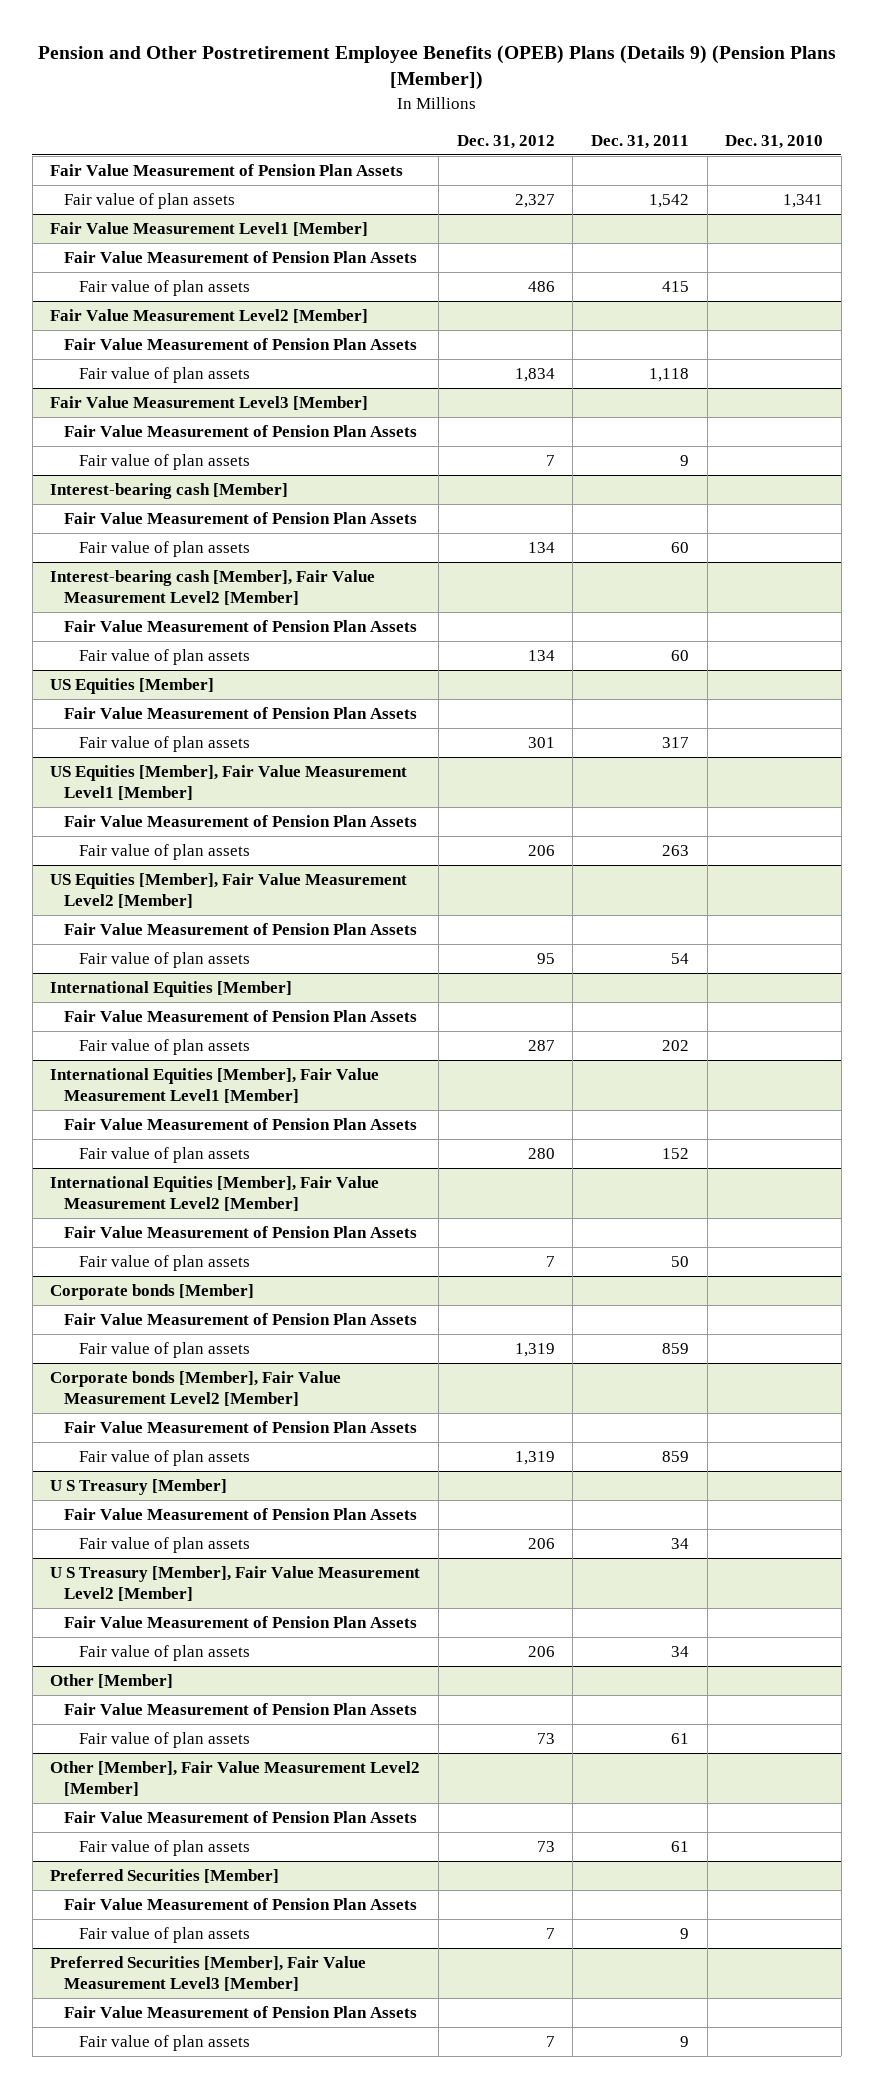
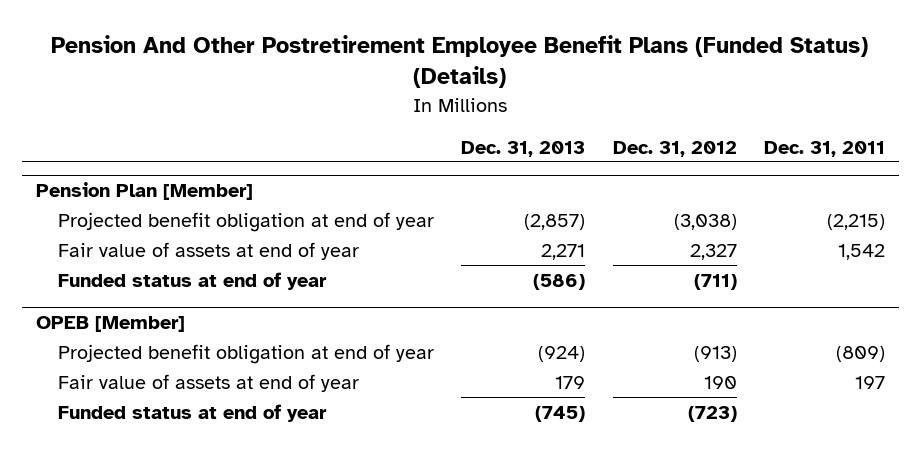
- Pension and Other Postretirement Employee Benefits (OPEB) Plans (Details 9) (Pension Plans [Member])
+ Pension And Other Postretirement Employee Benefit Plans (Funded Status) (Details)
- | Dec. 31, 2012 | Dec. 31, 2011 | Dec. 31, 2010
+ | Dec. 31, 2013 | Dec. 31, 2012 | Dec. 31, 2011
- Fair Value Measurement of Pension Plan Assets
- Fair value of plan assets | 2,327 | 1,542 | 1,341
- Fair Value Measurement Level1 [Member]
- Fair Value Measurement of Pension Plan Assets
- Fair value of plan assets | 486 | 415 |
- Fair Value Measurement Level2 [Member]
- Fair Value Measurement of Pension Plan Assets
- Fair value of plan assets | 1,834 | 1,118 |
- Fair Value Measurement Level3 [Member]
- Fair Value Measurement of Pension Plan Assets
- Fair value of plan assets | 7 | 9 |
- Interest-bearing cash [Member]
- Fair Value Measurement of Pension Plan Assets
- Fair value of plan assets | 134 | 60 |
- Interest-bearing cash [Member], Fair Value Measurement Level2 [Member]
- Fair Value Measurement of Pension Plan Assets
- Fair value of plan assets | 134 | 60 |
- US Equities [Member]
- Fair Value Measurement of Pension Plan Assets
- Fair value of plan assets | 301 | 317 |
- US Equities [Member], Fair Value Measurement Level1 [Member]
- Fair Value Measurement of Pension Plan Assets
- Fair value of plan assets | 206 | 263 |
- US Equities [Member], Fair Value Measurement Level2 [Member]
- Fair Value Measurement of Pension Plan Assets
- Fair value of plan assets | 95 | 54 |
- International Equities [Member]
- Fair Value Measurement of Pension Plan Assets
- Fair value of plan assets | 287 | 202 |
- International Equities [Member], Fair Value Measurement Level1 [Member]
- Fair Value Measurement of Pension Plan Assets
- Fair value of plan assets | 280 | 152 |
- International Equities [Member], Fair Value Measurement Level2 [Member]
- Fair Value Measurement of Pension Plan Assets
- Fair value of plan assets | 7 | 50 |
- Corporate bonds [Member]
- Fair Value Measurement of Pension Plan Assets
- Fair value of plan assets | 1,319 | 859 |
- Corporate bonds [Member], Fair Value Measurement Level2 [Member]
- Fair Value Measurement of Pension Plan Assets
- Fair value of plan assets | 1,319 | 859 |
- U S Treasury [Member]
- Fair Value Measurement of Pension Plan Assets
- Fair value of plan assets | 206 | 34 |
- U S Treasury [Member], Fair Value Measurement Level2 [Member]
- Fair Value Measurement of Pension Plan Assets
- Fair value of plan assets | 206 | 34 |
- Other [Member]
- Fair Value Measurement of Pension Plan Assets
- Fair value of plan assets | 73 | 61 |
- Other [Member], Fair Value Measurement Level2 [Member]
- Fair Value Measurement of Pension Plan Assets
- Fair value of plan assets | 73 | 61 |
- Preferred Securities [Member]
- Fair Value Measurement of Pension Plan Assets
- Fair value of plan assets | 7 | 9 |
- Preferred Securities [Member], Fair Value Measurement Level3 [Member]
- Fair Value Measurement of Pension Plan Assets
- Fair value of plan assets | 7 | 9 |
+ Pension Plan [Member]
+ Projected benefit obligation at end of year | (2,857) | (3,038) | (2,215)
+ Fair value of assets at end of year | 2,271 | 2,327 | 1,542
+ Funded status at end of year | (586) | (711) |
+ OPEB [Member]
+ Projected benefit obligation at end of year | (924) | (913) | (809)
+ Fair value of assets at end of year | 179 | 190 | 197
+ Funded status at end of year | (745) | (723) |

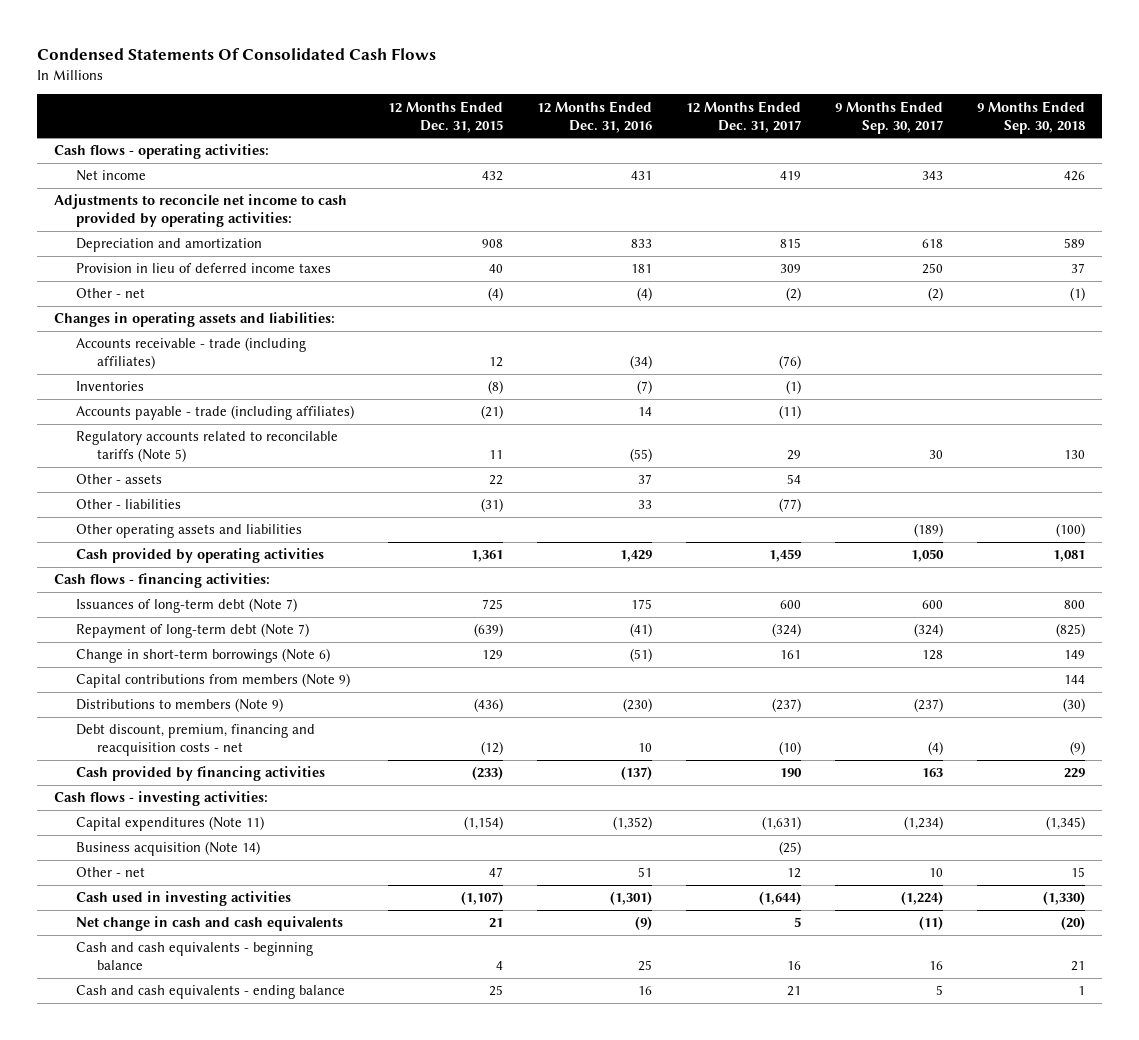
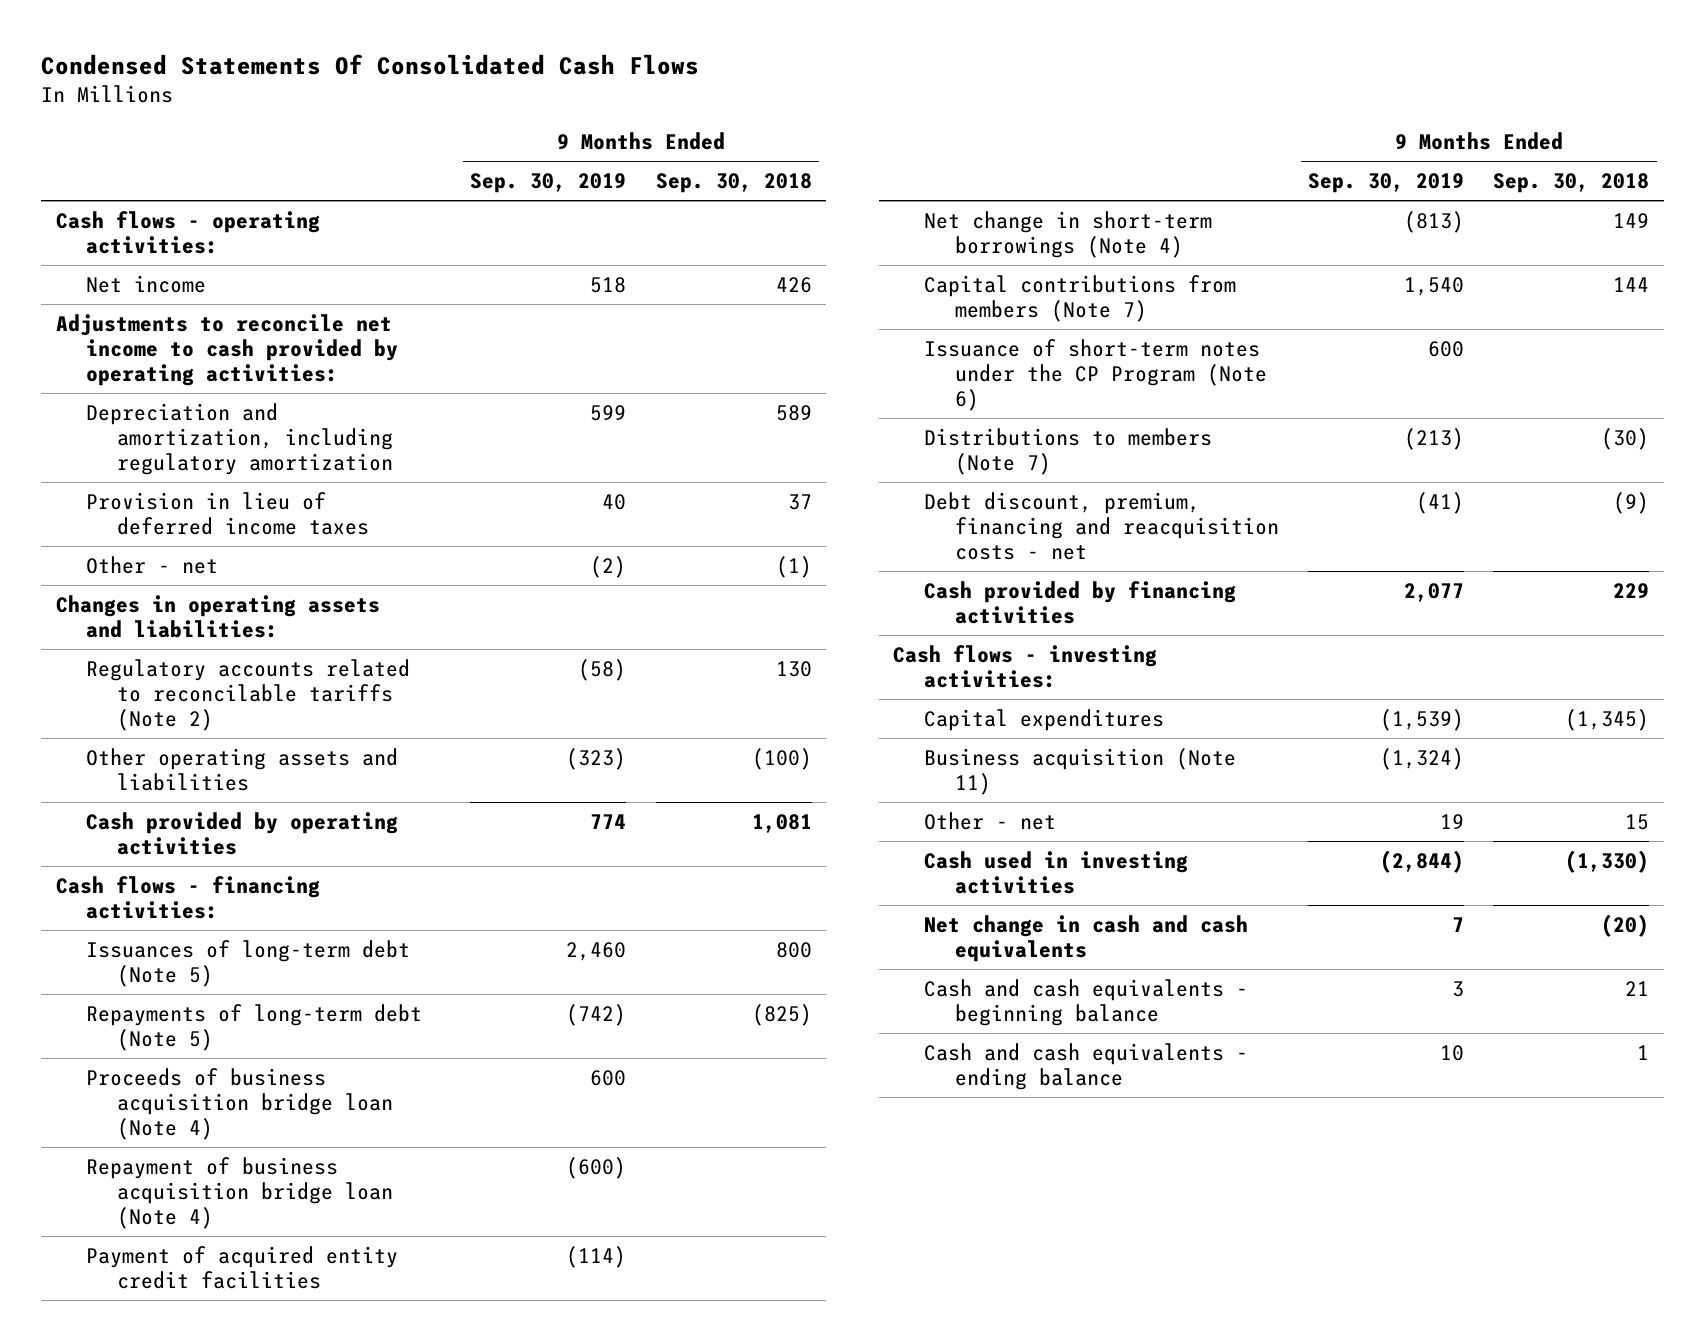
- | 12 Months Ended Dec. 31, 2015 | 12 Months Ended Dec. 31, 2016 | 12 Months Ended Dec. 31, 2017 | 9 Months Ended Sep. 30, 2017 | 9 Months Ended Sep. 30, 2018
+ | 9 Months Ended Sep. 30, 2019 | 9 Months Ended Sep. 30, 2018
- Depreciation and amortization | 908 | 833 | 815 | 618 | 589
+ Depreciation and amortization, including regulatory amortization | 599 | 589
- Accounts receivable - trade (including affiliates) | 12 | (34) | (76) | |
- Inventories | (8) | (7) | (1) | |
- Accounts payable - trade (including affiliates) | (21) | 14 | (11) | |
- Regulatory accounts related to reconcilable tariffs (Note 5) | 11 | (55) | 29 | 30 | 130
- Other - assets | 22 | 37 | 54 | |
- Other - liabilities | (31) | 33 | (77) | |
+ Regulatory accounts related to reconcilable tariffs (Note 2) | (58) | 130
- Issuances of long-term debt (Note 7) | 725 | 175 | 600 | 600 | 800
- Repayment of long-term debt (Note 7) | (639) | (41) | (324) | (324) | (825)
- Change in short-term borrowings (Note 6) | 129 | (51) | 161 | 128 | 149
- Capital contributions from members (Note 9) | | | | | 144
- Distributions to members (Note 9) | (436) | (230) | (237) | (237) | (30)
+ Issuances of long-term debt (Note 5) | 2,460 | 800
+ Repayments of long-term debt (Note 5) | (742) | (825)
+ Proceeds of business acquisition bridge loan (Note 4) | 600 |
+ Repayment of business acquisition bridge loan (Note 4) | (600) |
+ Payment of acquired entity credit facilities | (114) |
+ Net change in short-term borrowings (Note 4) | (813) | 149
+ Capital contributions from members (Note 7) | 1,540 | 144
+ Issuance of short-term notes under the CP Program (Note 6) | 600 |
+ Distributions to members (Note 7) | (213) | (30)
- Capital expenditures (Note 11) | (1,154) | (1,352) | (1,631) | (1,234) | (1,345)
- Business acquisition (Note 14) | | | (25) | |
+ Capital expenditures | (1,539) | (1,345)
+ Business acquisition (Note 11) | (1,324) |

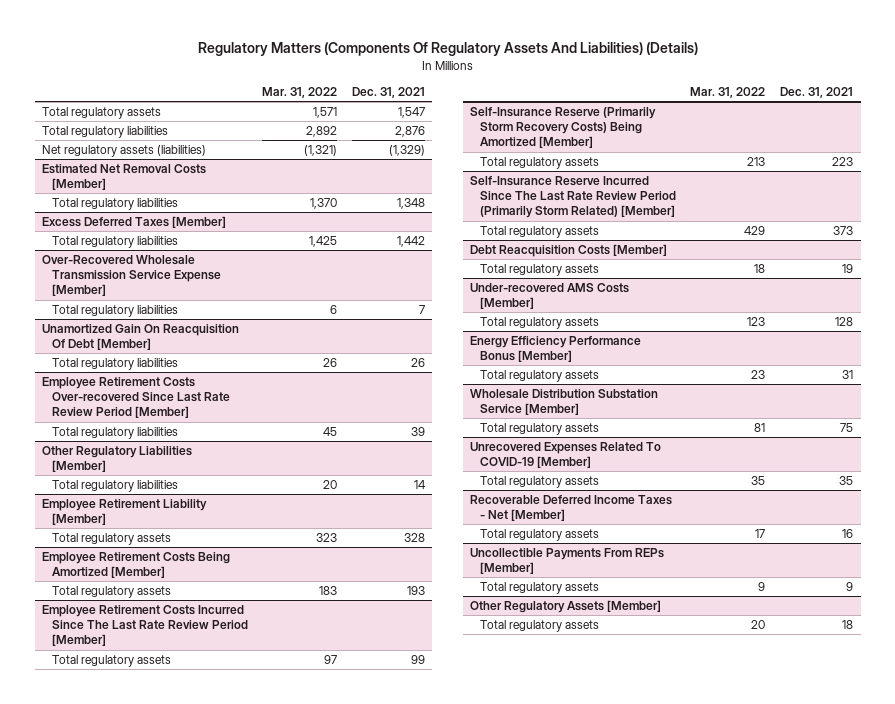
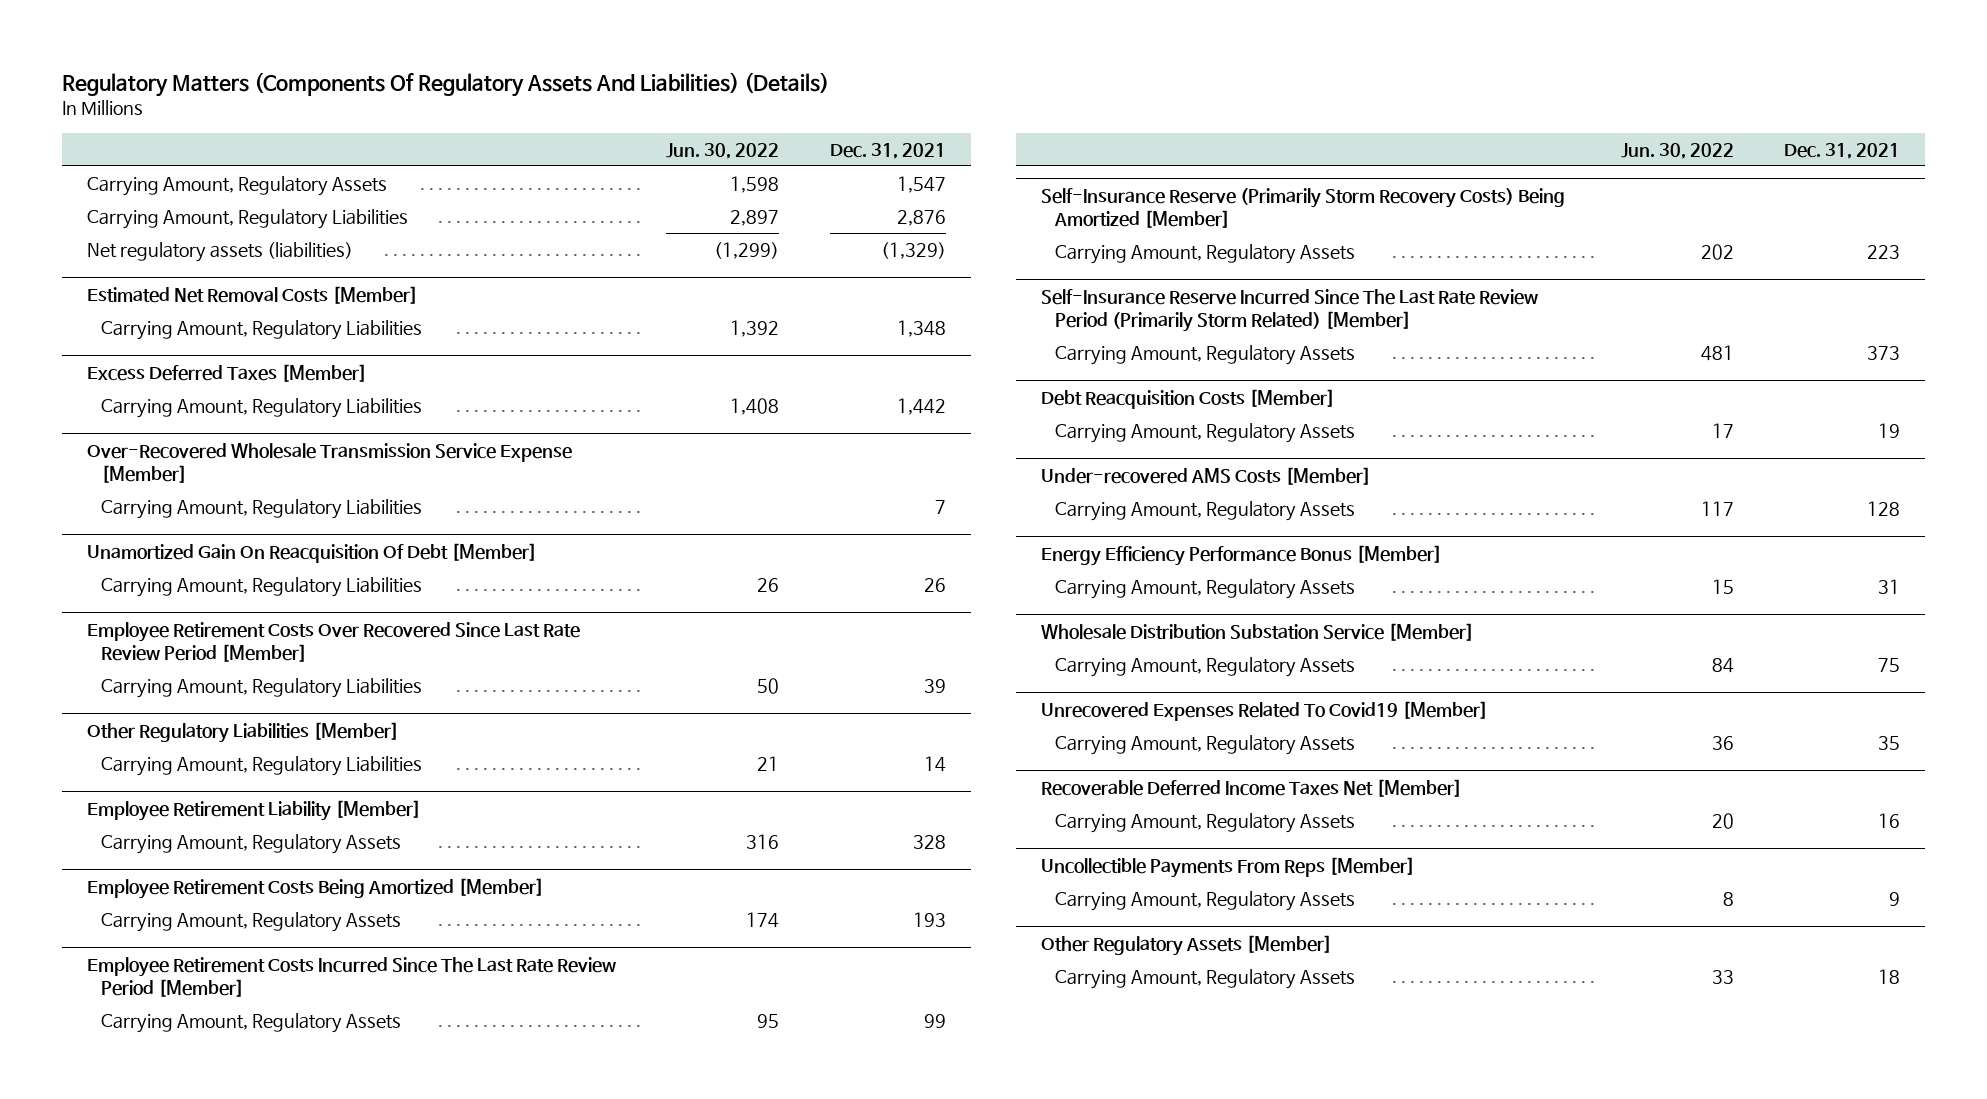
- | Mar. 31, 2022 | Dec. 31, 2021
+ | Jun. 30, 2022 | Dec. 31, 2021
- Total regulatory assets | 1,571 | 1,547
- Total regulatory liabilities | 2,892 | 2,876
+ Carrying Amount, Regulatory Assets | 1,598 | 1,547
+ Carrying Amount, Regulatory Liabilities | 2,897 | 2,876
@ Estimated Net Removal Costs [Member]
- Total regulatory liabilities | 1,370 | 1,348
+ Carrying Amount, Regulatory Liabilities | 1,392 | 1,348
@ Excess Deferred Taxes [Member]
- Total regulatory liabilities | 1,425 | 1,442
+ Carrying Amount, Regulatory Liabilities | 1,408 | 1,442
@ Over-Recovered Wholesale Transmission Service Expense [Member]
- Total regulatory liabilities | 6 | 7
+ Carrying Amount, Regulatory Liabilities | | 7
@ Unamortized Gain On Reacquisition Of Debt [Member]
- Total regulatory liabilities | 26 | 26
- Employee Retirement Costs Over-recovered Since Last Rate Review Period [Member]
- Total regulatory liabilities | 45 | 39
@ Unamortized Gain On Reacquisition Of Debt [Member]
+ Carrying Amount, Regulatory Liabilities | 26 | 26
+ Employee Retirement Costs Over Recovered Since Last Rate Review Period [Member]
+ Carrying Amount, Regulatory Liabilities | 50 | 39
@ Other Regulatory Liabilities [Member]
- Total regulatory liabilities | 20 | 14
+ Carrying Amount, Regulatory Liabilities | 21 | 14
@ Employee Retirement Liability [Member]
- Total regulatory assets | 323 | 328
+ Carrying Amount, Regulatory Assets | 316 | 328
@ Employee Retirement Costs Being Amortized [Member]
- Total regulatory assets | 183 | 193
+ Carrying Amount, Regulatory Assets | 174 | 193
@ Employee Retirement Costs Incurred Since The Last Rate Review Period [Member]
- Total regulatory assets | 97 | 99
+ Carrying Amount, Regulatory Assets | 95 | 99
@ Self-Insurance Reserve (Primarily Storm Recovery Costs) Being Amortized [Member]
- Total regulatory assets | 213 | 223
+ Carrying Amount, Regulatory Assets | 202 | 223
@ Self-Insurance Reserve Incurred Since The Last Rate Review Period (Primarily Storm Related) [Member]
- Total regulatory assets | 429 | 373
+ Carrying Amount, Regulatory Assets | 481 | 373
@ Debt Reacquisition Costs [Member]
- Total regulatory assets | 18 | 19
+ Carrying Amount, Regulatory Assets | 17 | 19
@ Under-recovered AMS Costs [Member]
- Total regulatory assets | 123 | 128
+ Carrying Amount, Regulatory Assets | 117 | 128
@ Energy Efficiency Performance Bonus [Member]
- Total regulatory assets | 23 | 31
+ Carrying Amount, Regulatory Assets | 15 | 31
@ Wholesale Distribution Substation Service [Member]
- Total regulatory assets | 81 | 75
- Unrecovered Expenses Related To COVID-19 [Member]
- Total regulatory assets | 35 | 35
- Recoverable Deferred Income Taxes - Net [Member]
- Total regulatory assets | 17 | 16
- Uncollectible Payments From REPs [Member]
- Total regulatory assets | 9 | 9
@ Wholesale Distribution Substation Service [Member]
+ Carrying Amount, Regulatory Assets | 84 | 75
+ Unrecovered Expenses Related To Covid19 [Member]
+ Carrying Amount, Regulatory Assets | 36 | 35
+ Recoverable Deferred Income Taxes Net [Member]
+ Carrying Amount, Regulatory Assets | 20 | 16
+ Uncollectible Payments From Reps [Member]
+ Carrying Amount, Regulatory Assets | 8 | 9
@ Other Regulatory Assets [Member]
- Total regulatory assets | 20 | 18
+ Carrying Amount, Regulatory Assets | 33 | 18

